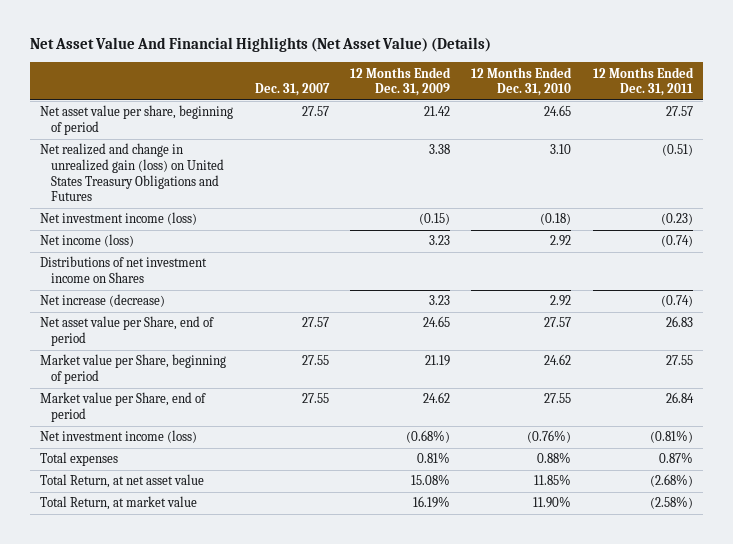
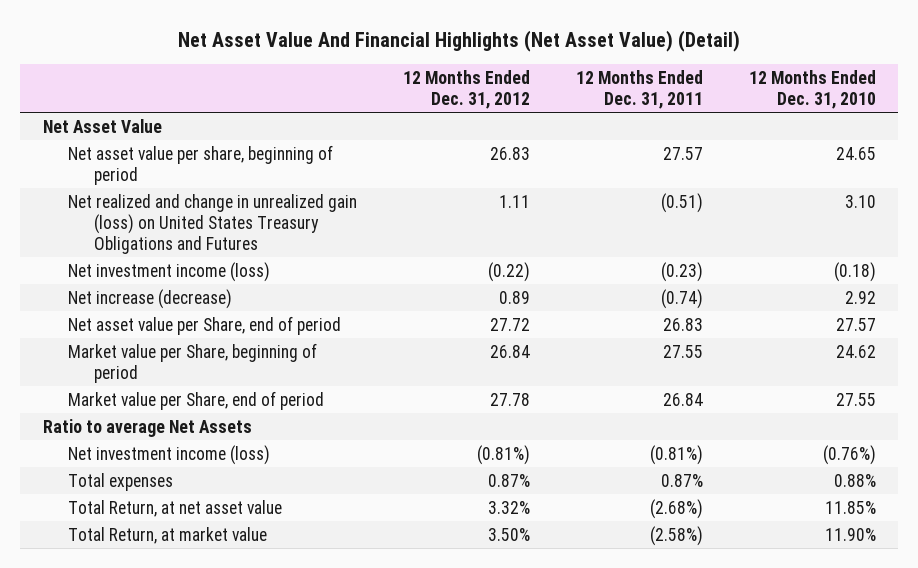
- Net Asset Value And Financial Highlights (Net Asset Value) (Details)
+ Net Asset Value And Financial Highlights (Net Asset Value) (Detail)
- | Dec. 31, 2007 | 12 Months Ended Dec. 31, 2009 | 12 Months Ended Dec. 31, 2010 | 12 Months Ended Dec. 31, 2011
+ | 12 Months Ended Dec. 31, 2012 | 12 Months Ended Dec. 31, 2011 | 12 Months Ended Dec. 31, 2010
+ Net Asset Value
- Net income (loss) | | 3.23 | 2.92 | (0.74)
- Distributions of net investment income on Shares
+ Ratio to average Net Assets

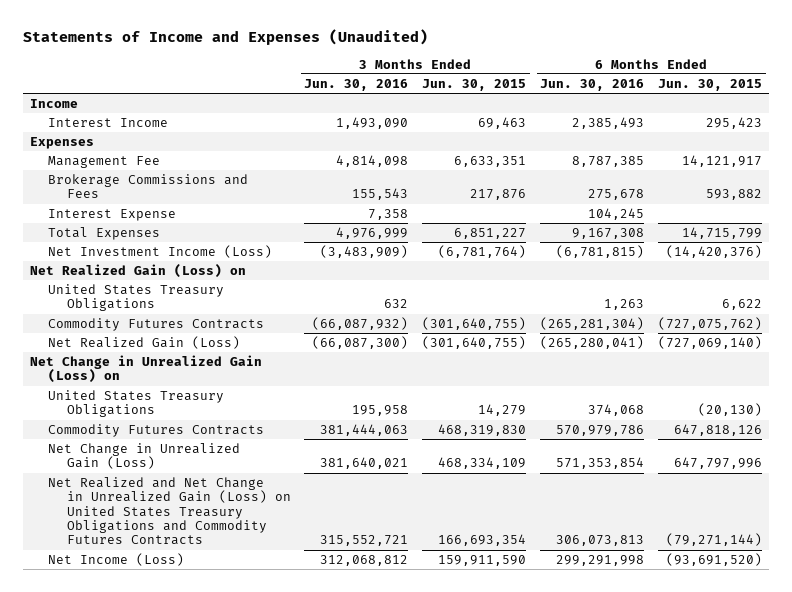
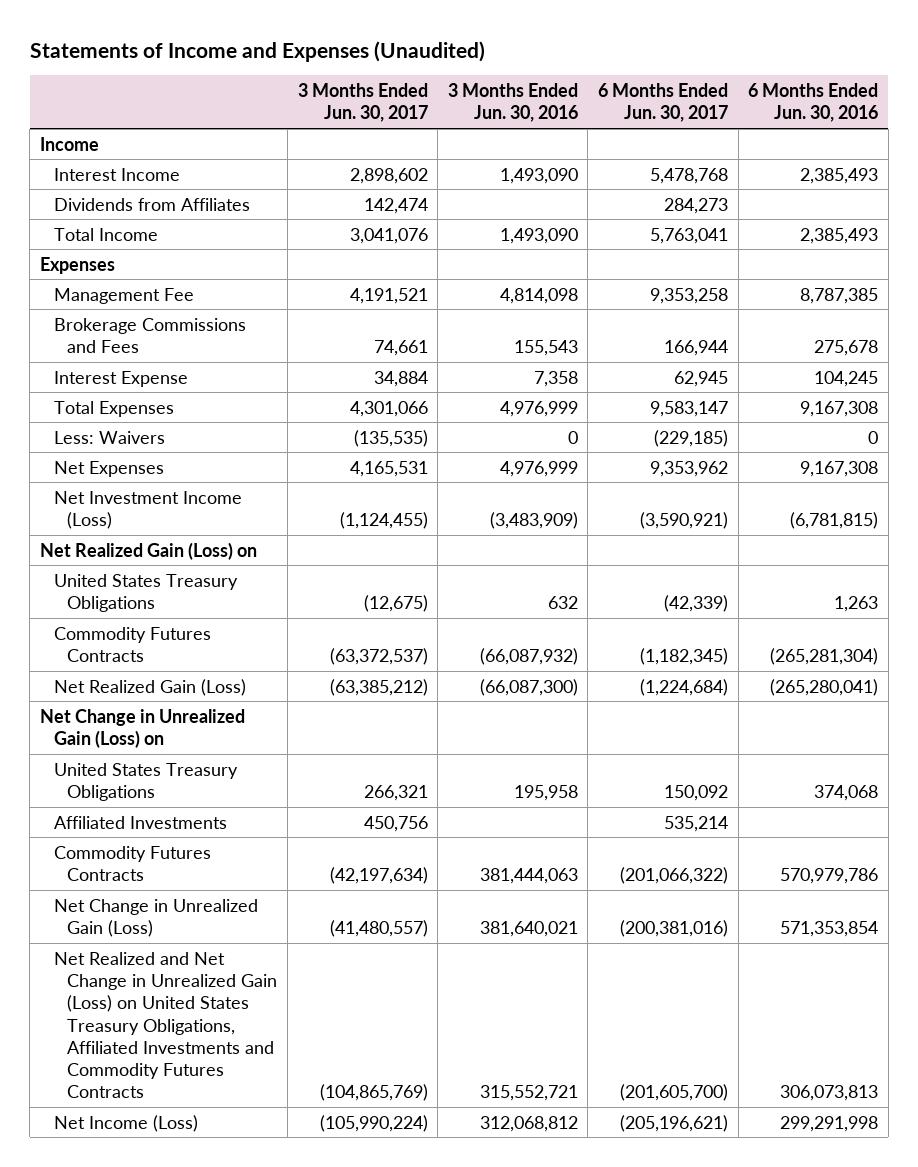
- | 3 Months Ended Jun. 30, 2016 | 3 Months Ended Jun. 30, 2015 | 6 Months Ended Jun. 30, 2016 | 6 Months Ended Jun. 30, 2015
+ | 3 Months Ended Jun. 30, 2017 | 3 Months Ended Jun. 30, 2016 | 6 Months Ended Jun. 30, 2017 | 6 Months Ended Jun. 30, 2016
+ Dividends from Affiliates | 142,474 | | 284,273 |
+ Total Income | 3,041,076 | 1,493,090 | 5,763,041 | 2,385,493
+ Less: Waivers | (135,535) | 0 | (229,185) | 0
+ Net Expenses | 4,165,531 | 4,976,999 | 9,353,962 | 9,167,308
+ Affiliated Investments | 450,756 | | 535,214 |
- Net Realized and Net Change in Unrealized Gain (Loss) on United States Treasury Obligations and Commodity Futures Contracts | 315,552,721 | 166,693,354 | 306,073,813 | (79,271,144)
+ Net Realized and Net Change in Unrealized Gain (Loss) on United States Treasury Obligations, Affiliated Investments and Commodity Futures Contracts | (104,865,769) | 315,552,721 | (201,605,700) | 306,073,813

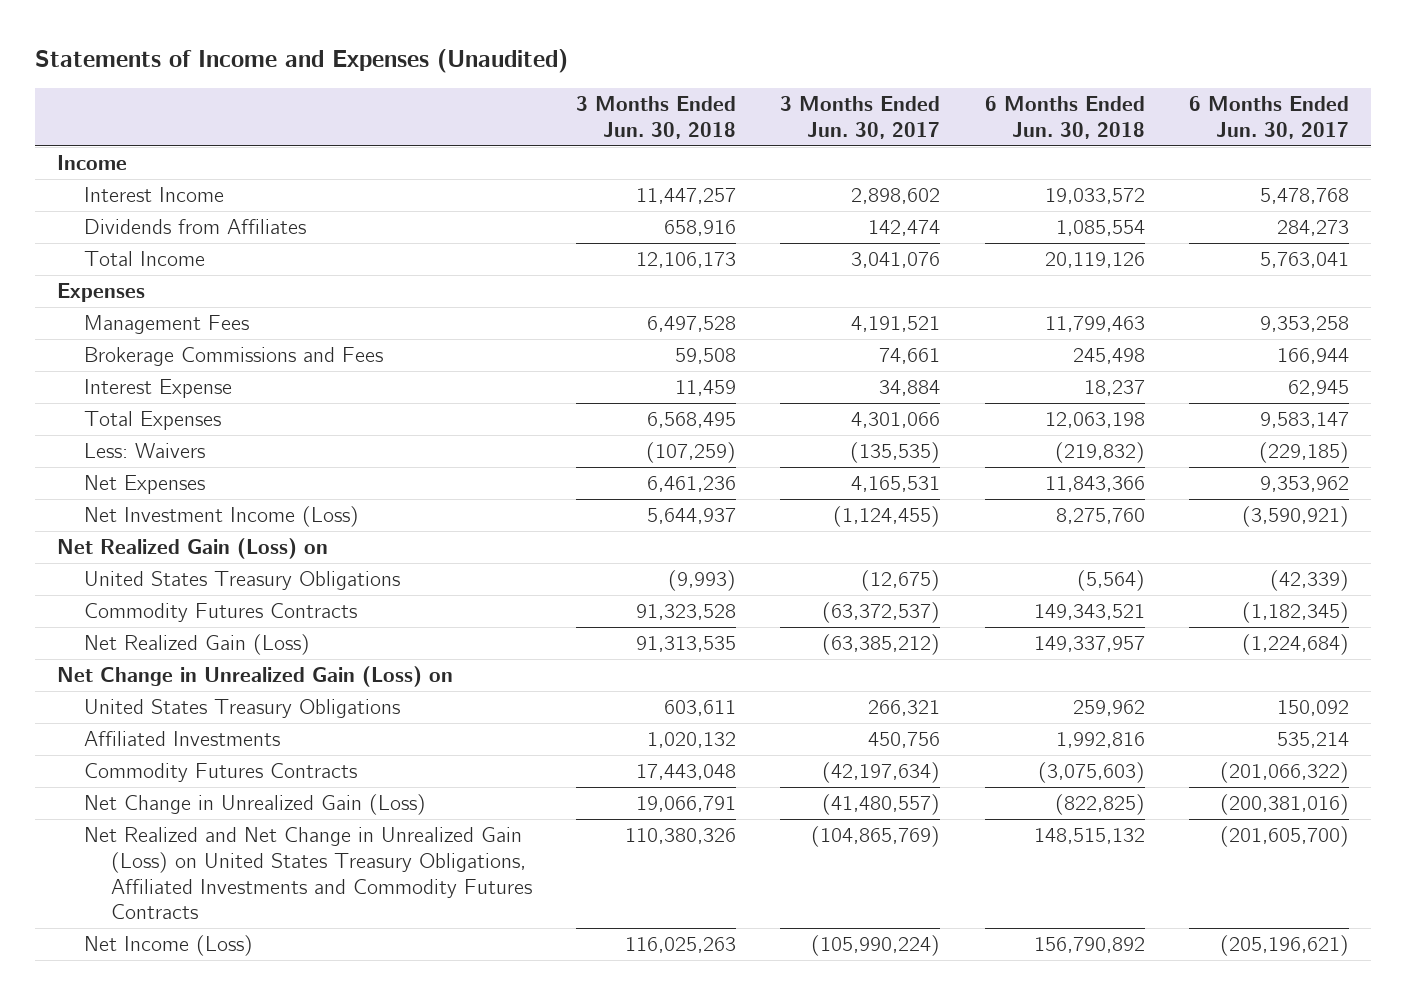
- | 3 Months Ended Jun. 30, 2017 | 3 Months Ended Jun. 30, 2016 | 6 Months Ended Jun. 30, 2017 | 6 Months Ended Jun. 30, 2016
+ | 3 Months Ended Jun. 30, 2018 | 3 Months Ended Jun. 30, 2017 | 6 Months Ended Jun. 30, 2018 | 6 Months Ended Jun. 30, 2017
- Management Fee | 4,191,521 | 4,814,098 | 9,353,258 | 8,787,385
+ Management Fees | 6,497,528 | 4,191,521 | 11,799,463 | 9,353,258

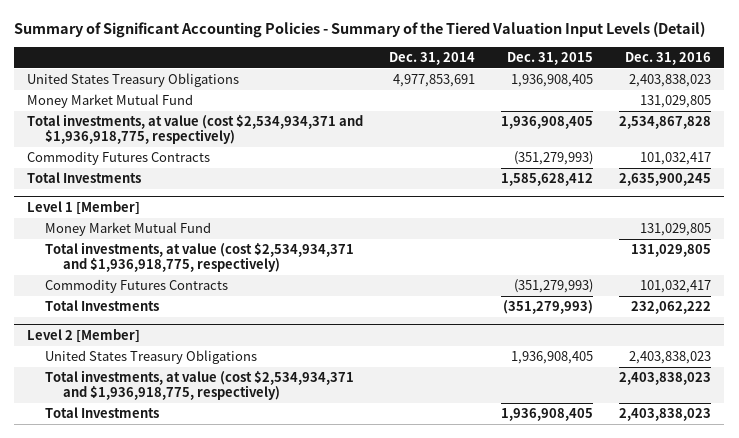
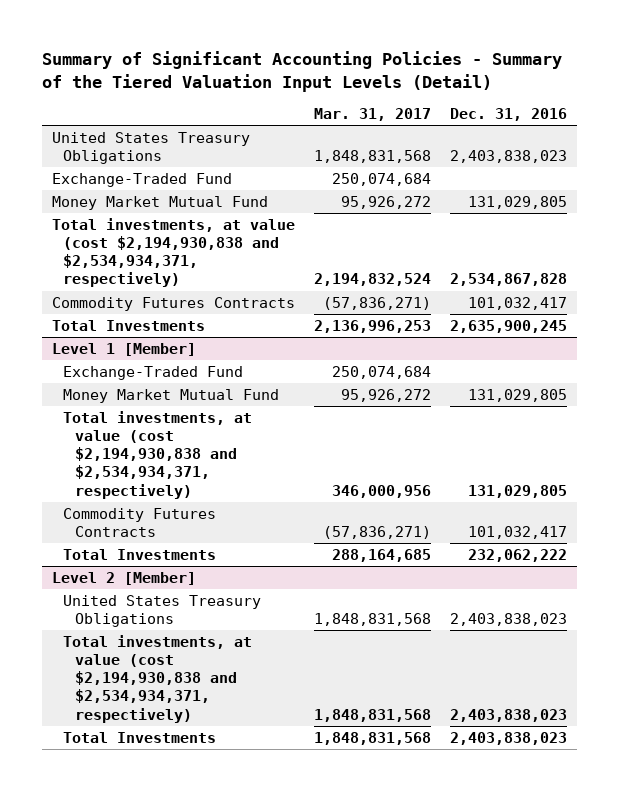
- | Dec. 31, 2014 | Dec. 31, 2015 | Dec. 31, 2016
+ | Mar. 31, 2017 | Dec. 31, 2016
+ Exchange-Traded Fund | 250,074,684 |
- Total investments, at value (cost $2,534,934,371 and $1,936,918,775, respectively) | | 1,936,908,405 | 2,534,867,828
+ Total investments, at value (cost $2,194,930,838 and $2,534,934,371, respectively) | 2,194,832,524 | 2,534,867,828
@ Level 1 [Member]
+ Exchange-Traded Fund | 250,074,684 |
- Total investments, at value (cost $2,534,934,371 and $1,936,918,775, respectively) | | | 131,029,805
+ Total investments, at value (cost $2,194,930,838 and $2,534,934,371, respectively) | 346,000,956 | 131,029,805
@ Level 2 [Member]
- Total investments, at value (cost $2,534,934,371 and $1,936,918,775, respectively) | | | 2,403,838,023
+ Total investments, at value (cost $2,194,930,838 and $2,534,934,371, respectively) | 1,848,831,568 | 2,403,838,023

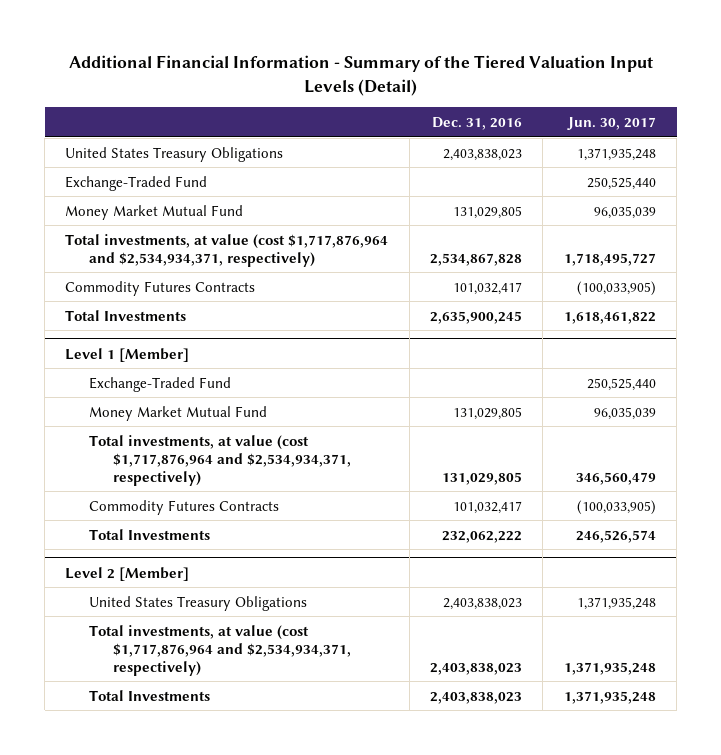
- Summary of Significant Accounting Policies - Summary of the Tiered Valuation Input Levels (Detail)
+ Additional Financial Information - Summary of the Tiered Valuation Input Levels (Detail)
- | Mar. 31, 2017 | Dec. 31, 2016
+ | Dec. 31, 2016 | Jun. 30, 2017
- Total investments, at value (cost $2,194,930,838 and $2,534,934,371, respectively) | 2,194,832,524 | 2,534,867,828
+ Total investments, at value (cost $1,717,876,964 and $2,534,934,371, respectively) | 2,534,867,828 | 1,718,495,727
@ Level 1 [Member]
- Total investments, at value (cost $2,194,930,838 and $2,534,934,371, respectively) | 346,000,956 | 131,029,805
+ Total investments, at value (cost $1,717,876,964 and $2,534,934,371, respectively) | 131,029,805 | 346,560,479
@ Level 2 [Member]
- Total investments, at value (cost $2,194,930,838 and $2,534,934,371, respectively) | 1,848,831,568 | 2,403,838,023
+ Total investments, at value (cost $1,717,876,964 and $2,534,934,371, respectively) | 2,403,838,023 | 1,371,935,248

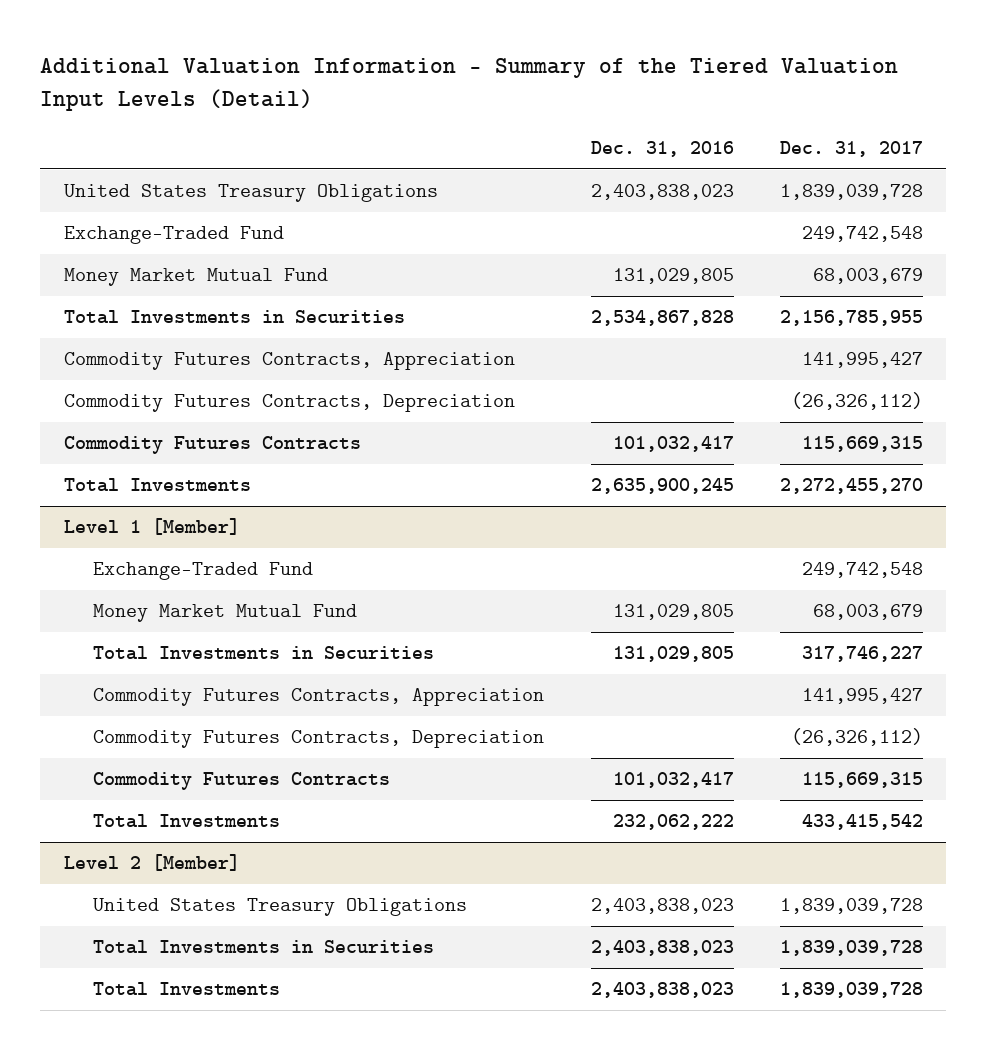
- Additional Financial Information - Summary of the Tiered Valuation Input Levels (Detail)
+ Additional Valuation Information - Summary of the Tiered Valuation Input Levels (Detail)
- | Dec. 31, 2016 | Jun. 30, 2017
+ | Dec. 31, 2016 | Dec. 31, 2017
- Total investments, at value (cost $1,717,876,964 and $2,534,934,371, respectively) | 2,534,867,828 | 1,718,495,727
+ Total Investments in Securities | 2,534,867,828 | 2,156,785,955
+ Commodity Futures Contracts, Appreciation | | 141,995,427
+ Commodity Futures Contracts, Depreciation | | (26,326,112)
@ Level 1 [Member]
- Total investments, at value (cost $1,717,876,964 and $2,534,934,371, respectively) | 131,029,805 | 346,560,479
+ Total Investments in Securities | 131,029,805 | 317,746,227
+ Commodity Futures Contracts, Appreciation | | 141,995,427
+ Commodity Futures Contracts, Depreciation | | (26,326,112)
@ Level 2 [Member]
- Total investments, at value (cost $1,717,876,964 and $2,534,934,371, respectively) | 2,403,838,023 | 1,371,935,248
+ Total Investments in Securities | 2,403,838,023 | 1,839,039,728

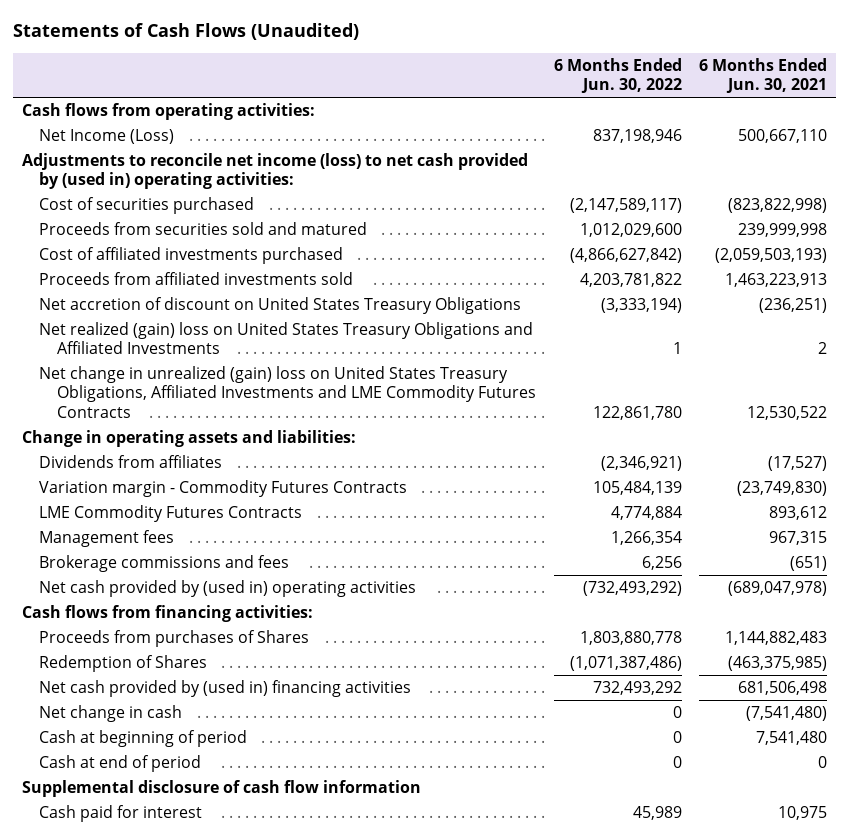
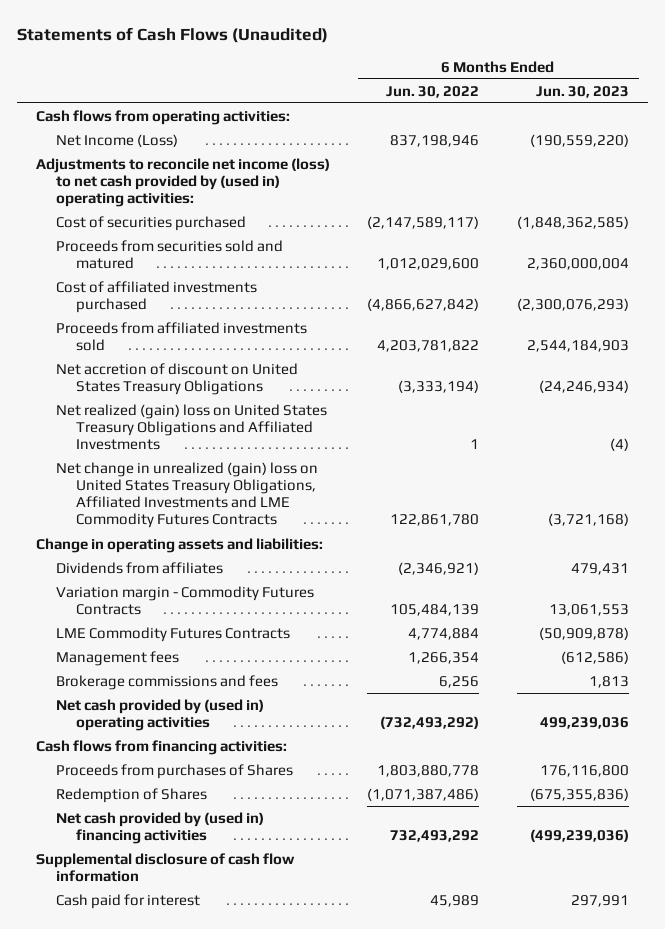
- | 6 Months Ended Jun. 30, 2022 | 6 Months Ended Jun. 30, 2021
+ | 6 Months Ended Jun. 30, 2022 | 6 Months Ended Jun. 30, 2023
- Net change in cash | 0 | (7,541,480)
- Cash at beginning of period | 0 | 7,541,480
- Cash at end of period | 0 | 0

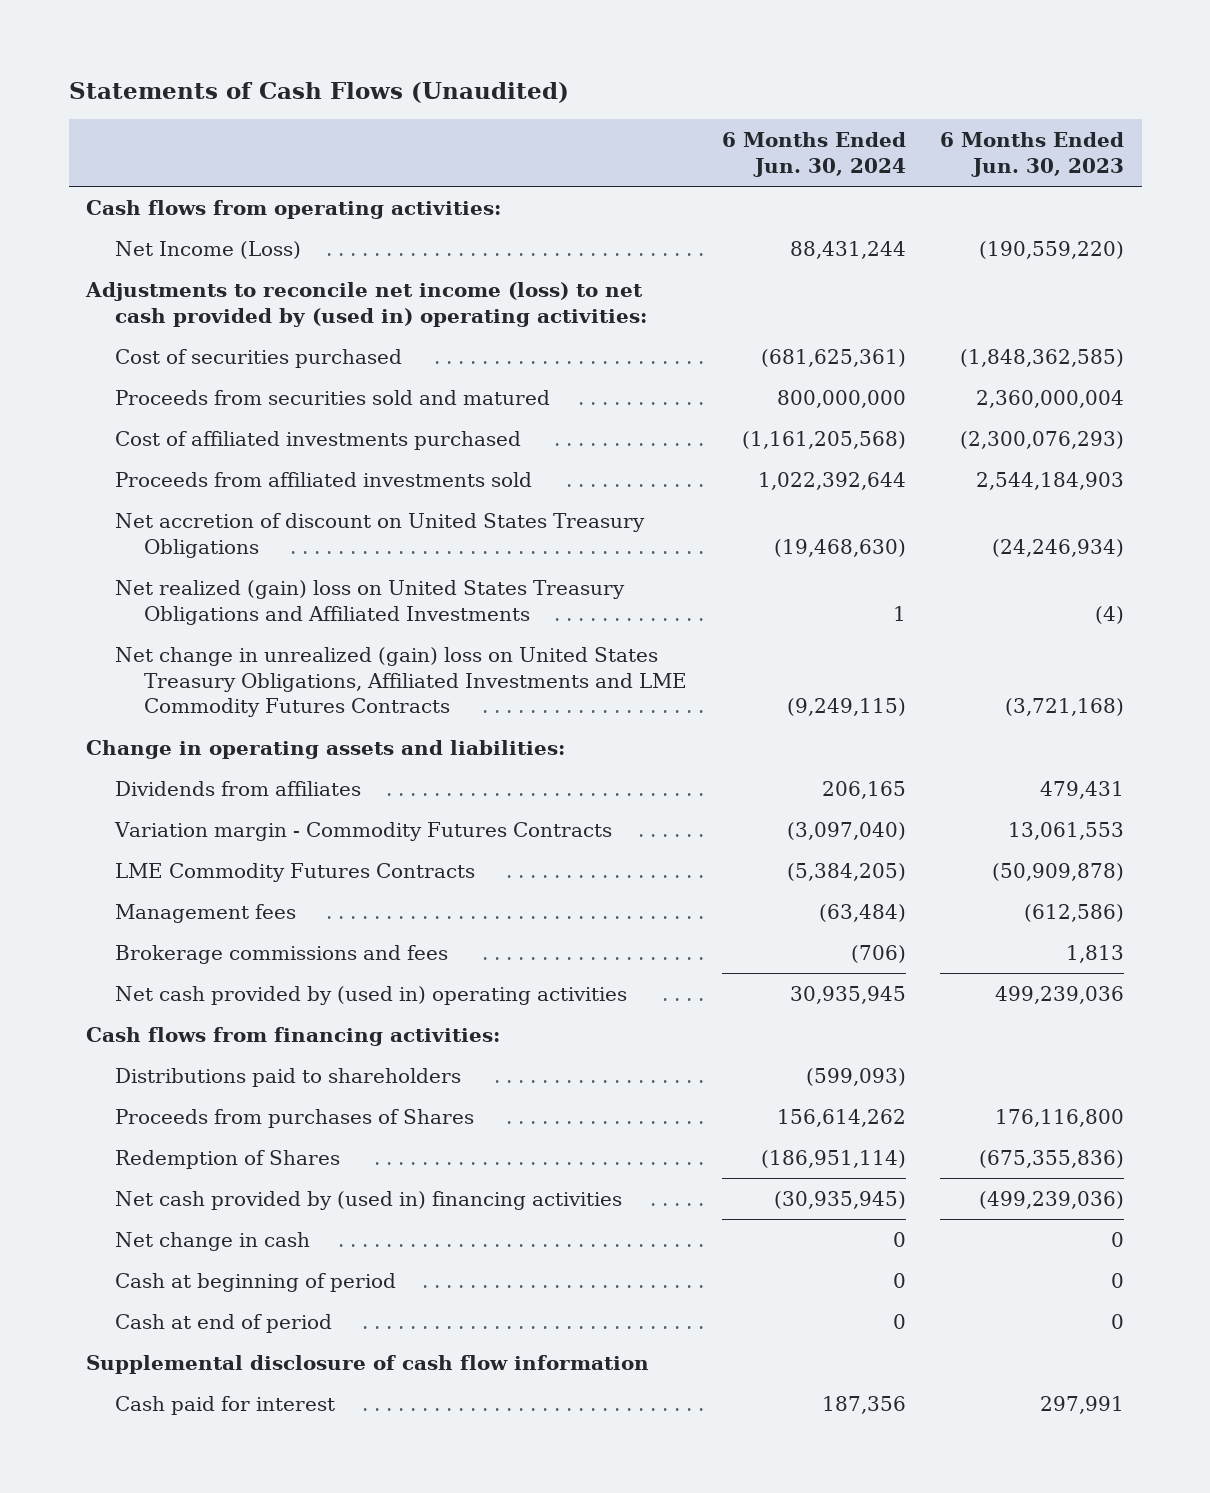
- | 6 Months Ended Jun. 30, 2022 | 6 Months Ended Jun. 30, 2023
+ | 6 Months Ended Jun. 30, 2024 | 6 Months Ended Jun. 30, 2023
+ Distributions paid to shareholders | (599,093) |
+ Net change in cash | 0 | 0
+ Cash at beginning of period | 0 | 0
+ Cash at end of period | 0 | 0

